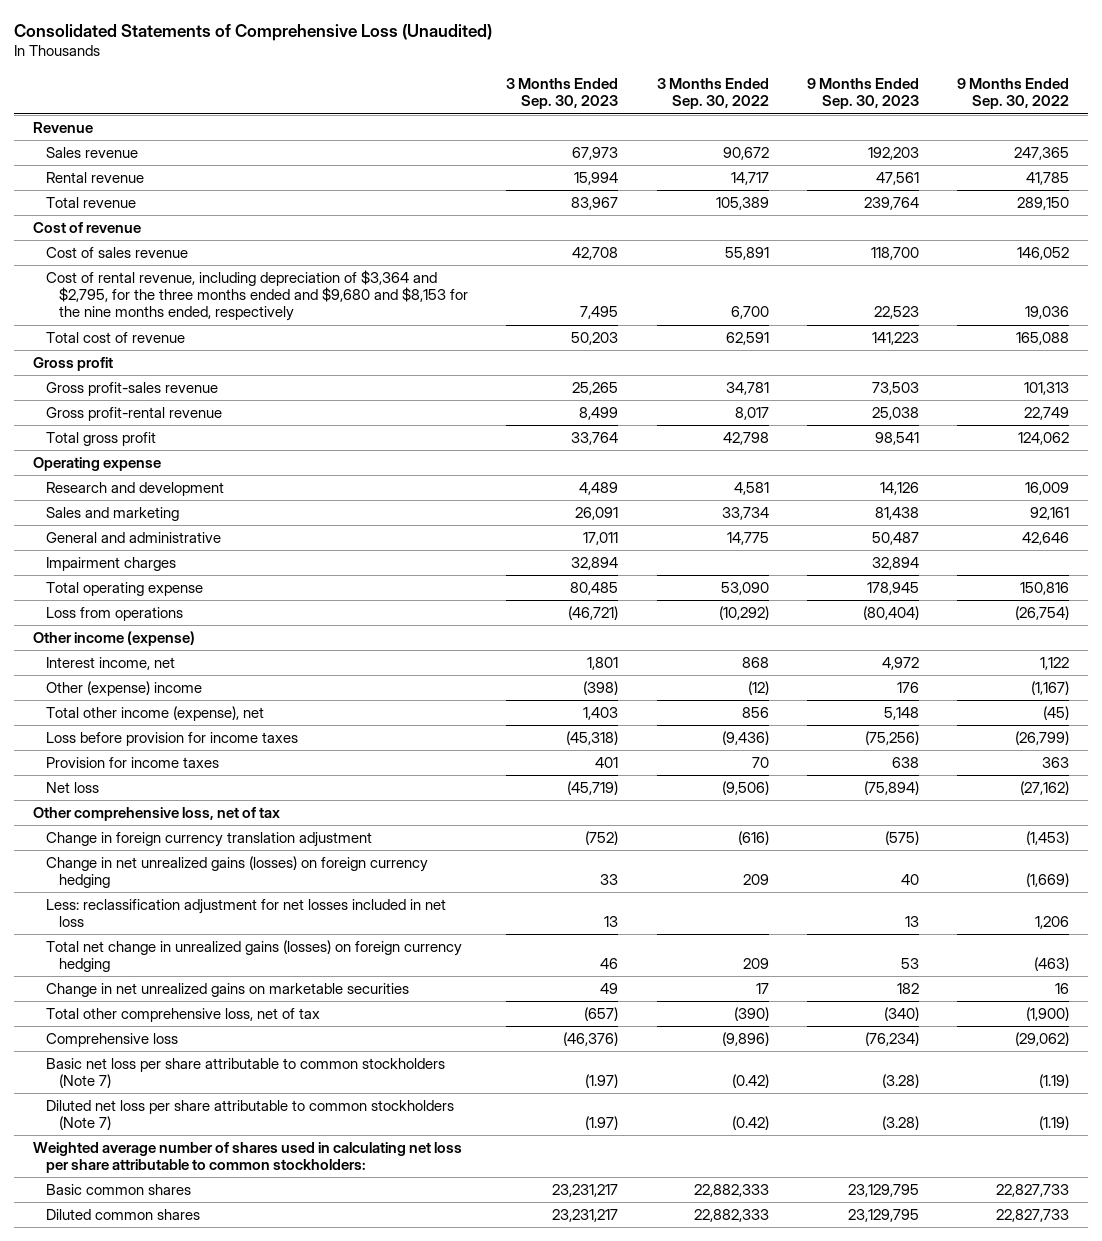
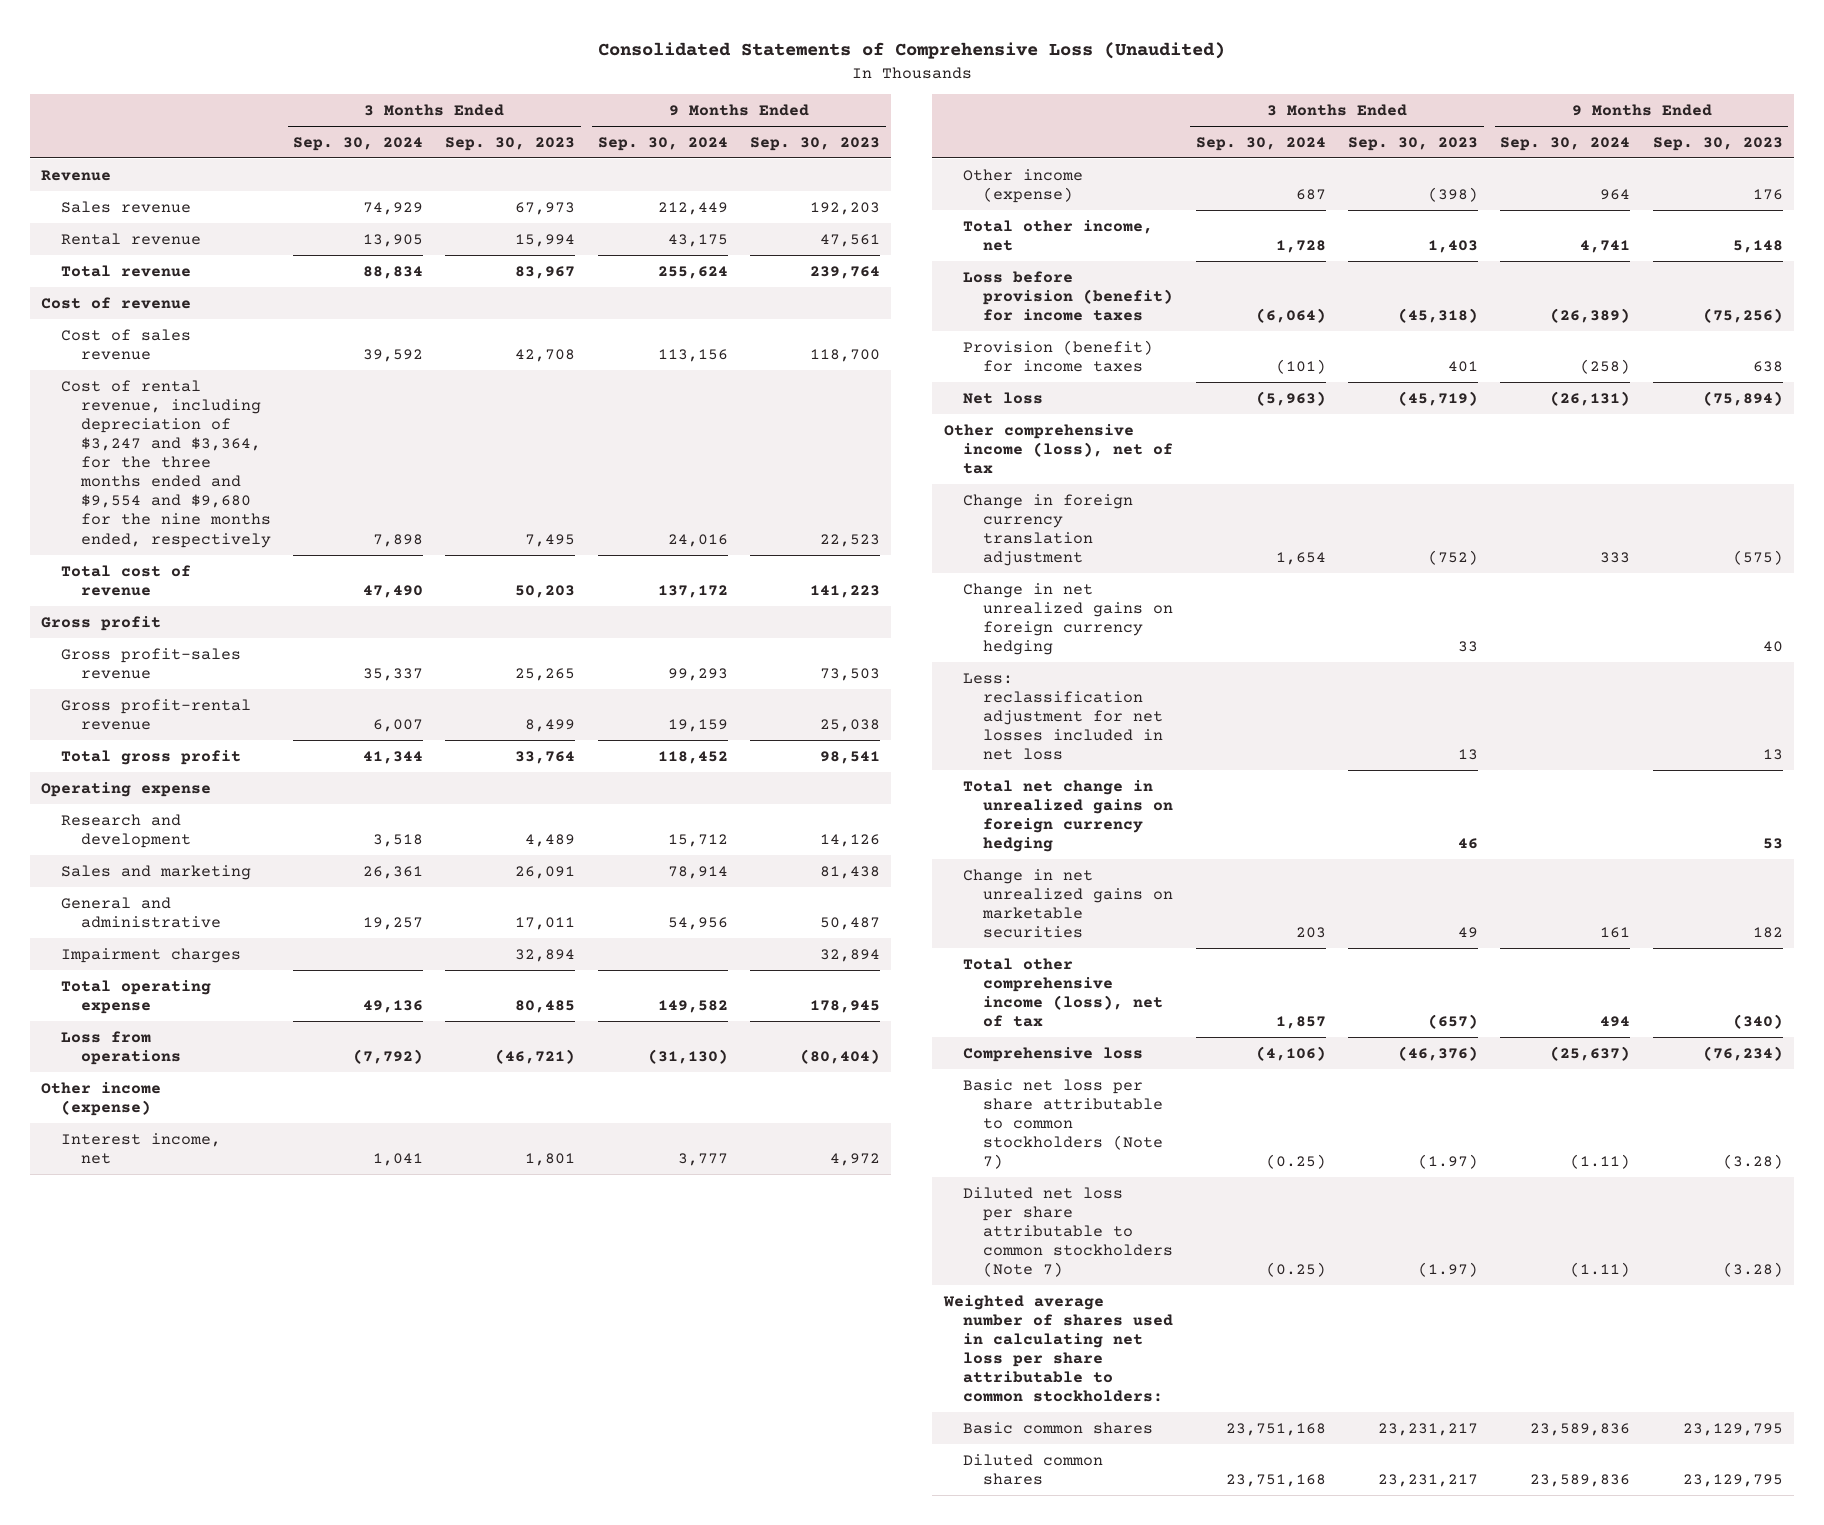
- | 3 Months Ended Sep. 30, 2023 | 3 Months Ended Sep. 30, 2022 | 9 Months Ended Sep. 30, 2023 | 9 Months Ended Sep. 30, 2022
+ | 3 Months Ended Sep. 30, 2024 | 3 Months Ended Sep. 30, 2023 | 9 Months Ended Sep. 30, 2024 | 9 Months Ended Sep. 30, 2023
- Cost of rental revenue, including depreciation of $3,364 and $2,795, for the three months ended and $9,680 and $8,153 for the nine months ended, respectively | 7,495 | 6,700 | 22,523 | 19,036
+ Cost of rental revenue, including depreciation of $3,247 and $3,364, for the three months ended and $9,554 and $9,680 for the nine months ended, respectively | 7,898 | 7,495 | 24,016 | 22,523
- Other (expense) income | (398) | (12) | 176 | (1,167)
- Total other income (expense), net | 1,403 | 856 | 5,148 | (45)
- Loss before provision for income taxes | (45,318) | (9,436) | (75,256) | (26,799)
- Provision for income taxes | 401 | 70 | 638 | 363
+ Other income (expense) | 687 | (398) | 964 | 176
+ Total other income, net | 1,728 | 1,403 | 4,741 | 5,148
+ Loss before provision (benefit) for income taxes | (6,064) | (45,318) | (26,389) | (75,256)
+ Provision (benefit) for income taxes | (101) | 401 | (258) | 638
- Other comprehensive loss, net of tax
+ Other comprehensive income (loss), net of tax
- Change in net unrealized gains (losses) on foreign currency hedging | 33 | 209 | 40 | (1,669)
+ Change in net unrealized gains on foreign currency hedging | | 33 | | 40
- Total net change in unrealized gains (losses) on foreign currency hedging | 46 | 209 | 53 | (463)
+ Total net change in unrealized gains on foreign currency hedging | | 46 | | 53
- Total other comprehensive loss, net of tax | (657) | (390) | (340) | (1,900)
+ Total other comprehensive income (loss), net of tax | 1,857 | (657) | 494 | (340)

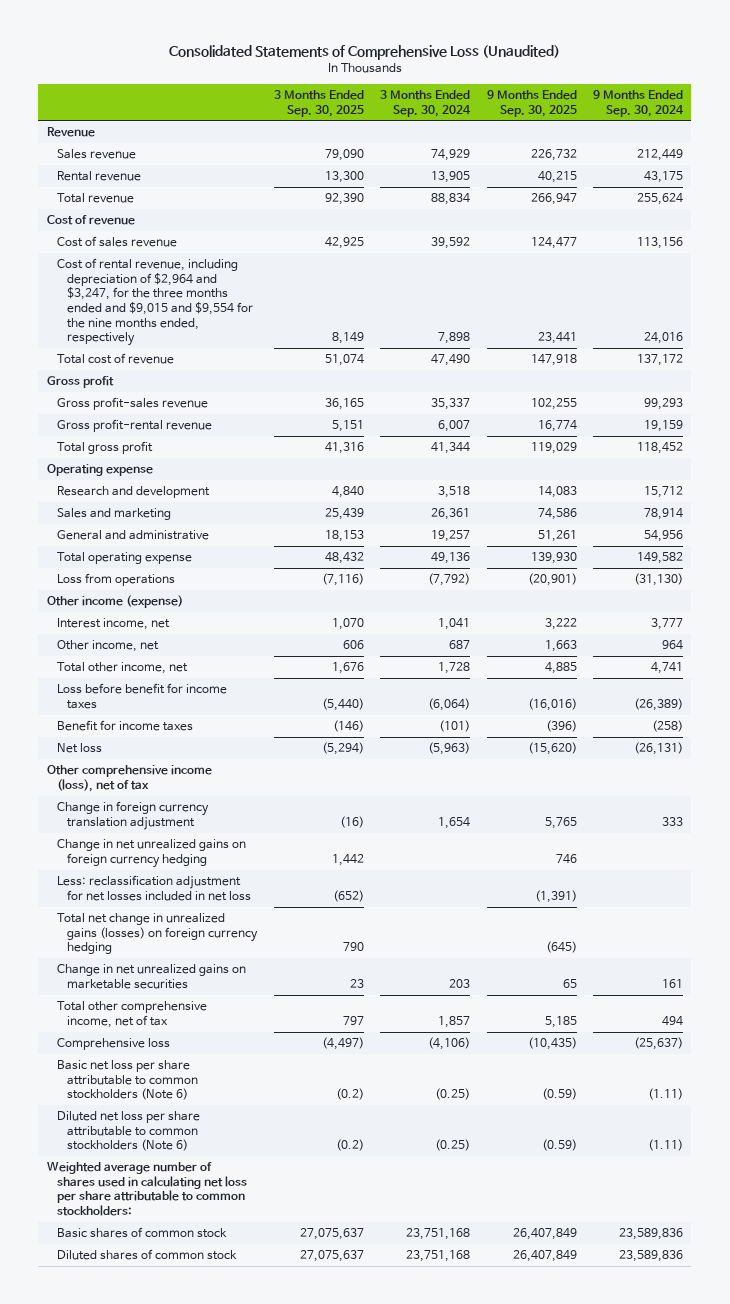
- | 3 Months Ended Sep. 30, 2024 | 3 Months Ended Sep. 30, 2023 | 9 Months Ended Sep. 30, 2024 | 9 Months Ended Sep. 30, 2023
+ | 3 Months Ended Sep. 30, 2025 | 3 Months Ended Sep. 30, 2024 | 9 Months Ended Sep. 30, 2025 | 9 Months Ended Sep. 30, 2024
- Cost of rental revenue, including depreciation of $3,247 and $3,364, for the three months ended and $9,554 and $9,680 for the nine months ended, respectively | 7,898 | 7,495 | 24,016 | 22,523
+ Cost of rental revenue, including depreciation of $2,964 and $3,247, for the three months ended and $9,015 and $9,554 for the nine months ended, respectively | 8,149 | 7,898 | 23,441 | 24,016
- Impairment charges | | 32,894 | | 32,894
- Other income (expense) | 687 | (398) | 964 | 176
+ Other income, net | 606 | 687 | 1,663 | 964
- Loss before provision (benefit) for income taxes | (6,064) | (45,318) | (26,389) | (75,256)
- Provision (benefit) for income taxes | (101) | 401 | (258) | 638
+ Loss before benefit for income taxes | (5,440) | (6,064) | (16,016) | (26,389)
+ Benefit for income taxes | (146) | (101) | (396) | (258)
- Total net change in unrealized gains on foreign currency hedging | | 46 | | 53
+ Total net change in unrealized gains (losses) on foreign currency hedging | 790 | | (645) |
- Total other comprehensive income (loss), net of tax | 1,857 | (657) | 494 | (340)
+ Total other comprehensive income, net of tax | 797 | 1,857 | 5,185 | 494
- Basic net loss per share attributable to common stockholders (Note 7) | (0.25) | (1.97) | (1.11) | (3.28)
- Diluted net loss per share attributable to common stockholders (Note 7) | (0.25) | (1.97) | (1.11) | (3.28)
+ Basic net loss per share attributable to common stockholders (Note 6) | (0.2) | (0.25) | (0.59) | (1.11)
+ Diluted net loss per share attributable to common stockholders (Note 6) | (0.2) | (0.25) | (0.59) | (1.11)
- Basic common shares | 23,751,168 | 23,231,217 | 23,589,836 | 23,129,795
- Diluted common shares | 23,751,168 | 23,231,217 | 23,589,836 | 23,129,795
+ Basic shares of common stock | 27,075,637 | 23,751,168 | 26,407,849 | 23,589,836
+ Diluted shares of common stock | 27,075,637 | 23,751,168 | 26,407,849 | 23,589,836

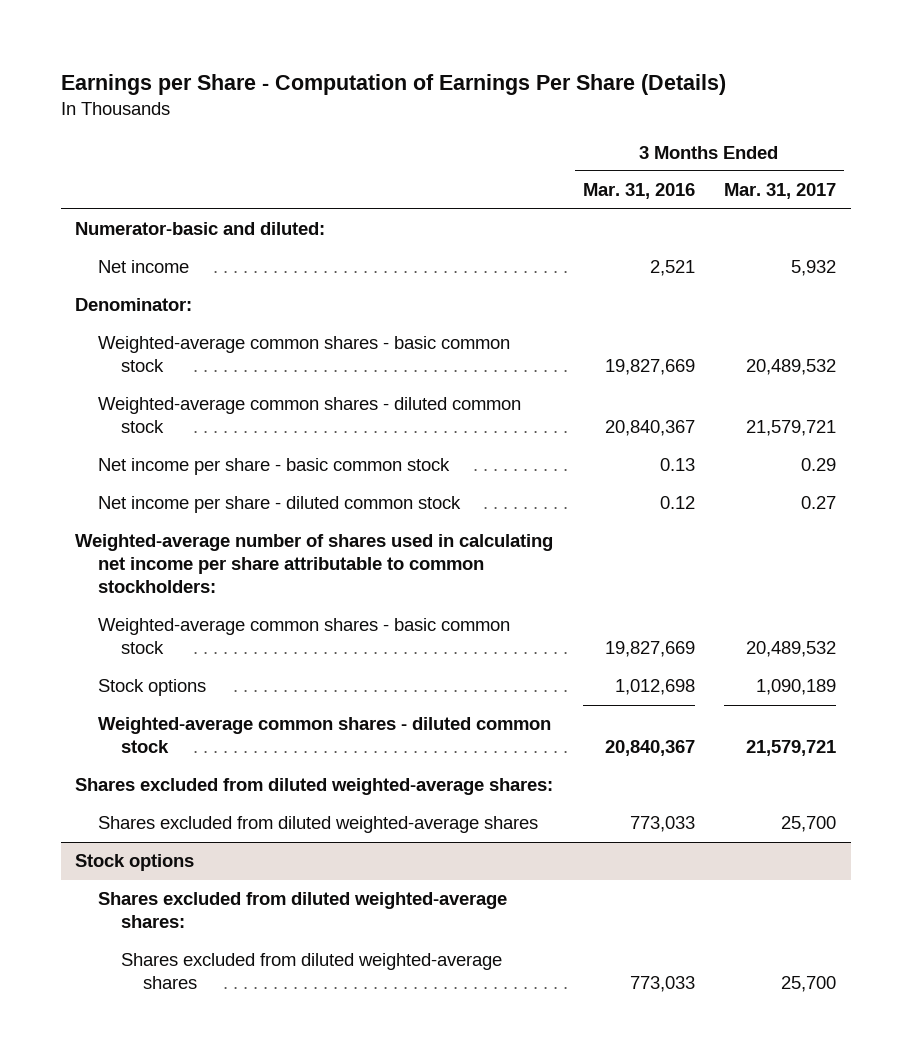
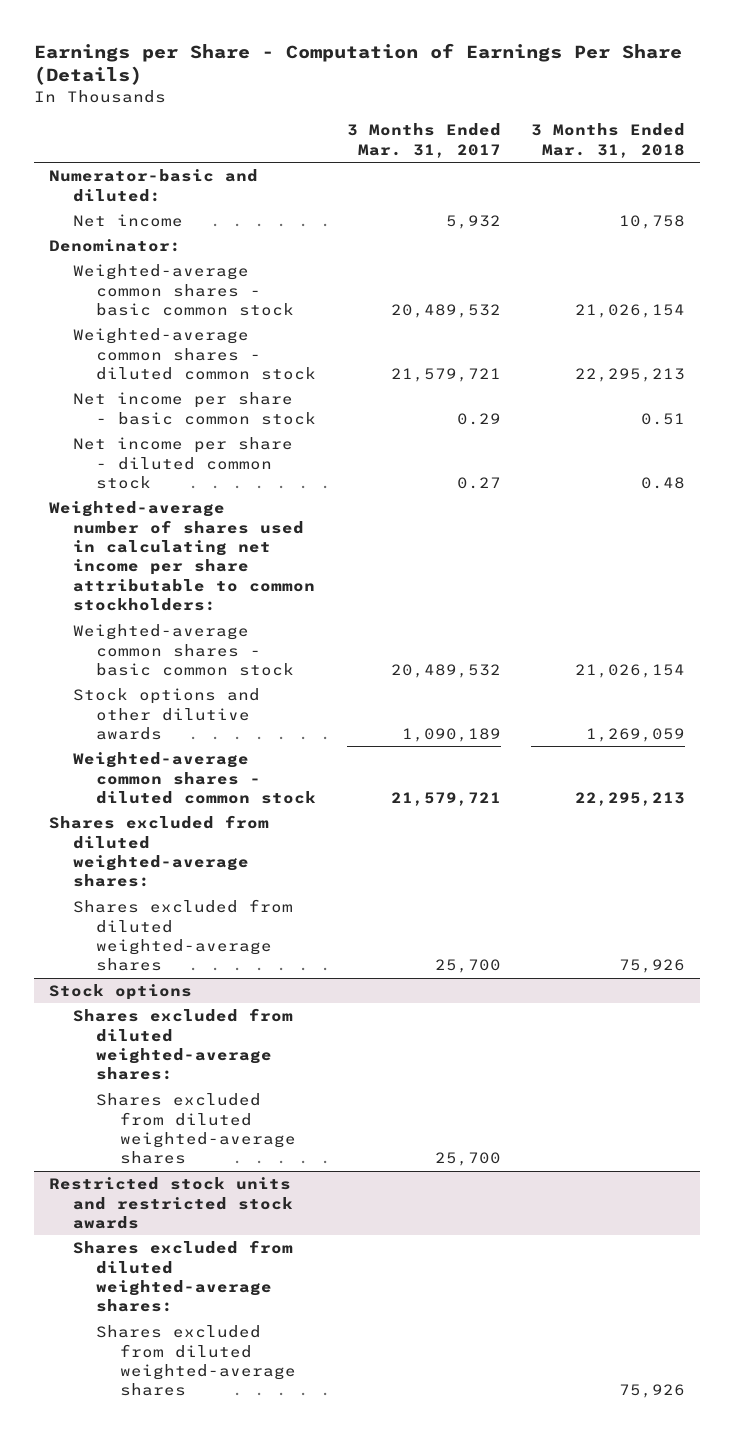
- | 3 Months Ended Mar. 31, 2016 | 3 Months Ended Mar. 31, 2017
+ | 3 Months Ended Mar. 31, 2017 | 3 Months Ended Mar. 31, 2018
- Stock options | 1,012,698 | 1,090,189
+ Stock options and other dilutive awards | 1,090,189 | 1,269,059
+ Restricted stock units and restricted stock awards
+ Shares excluded from diluted weighted-average shares:
+ Shares excluded from diluted weighted-average shares | | 75,926

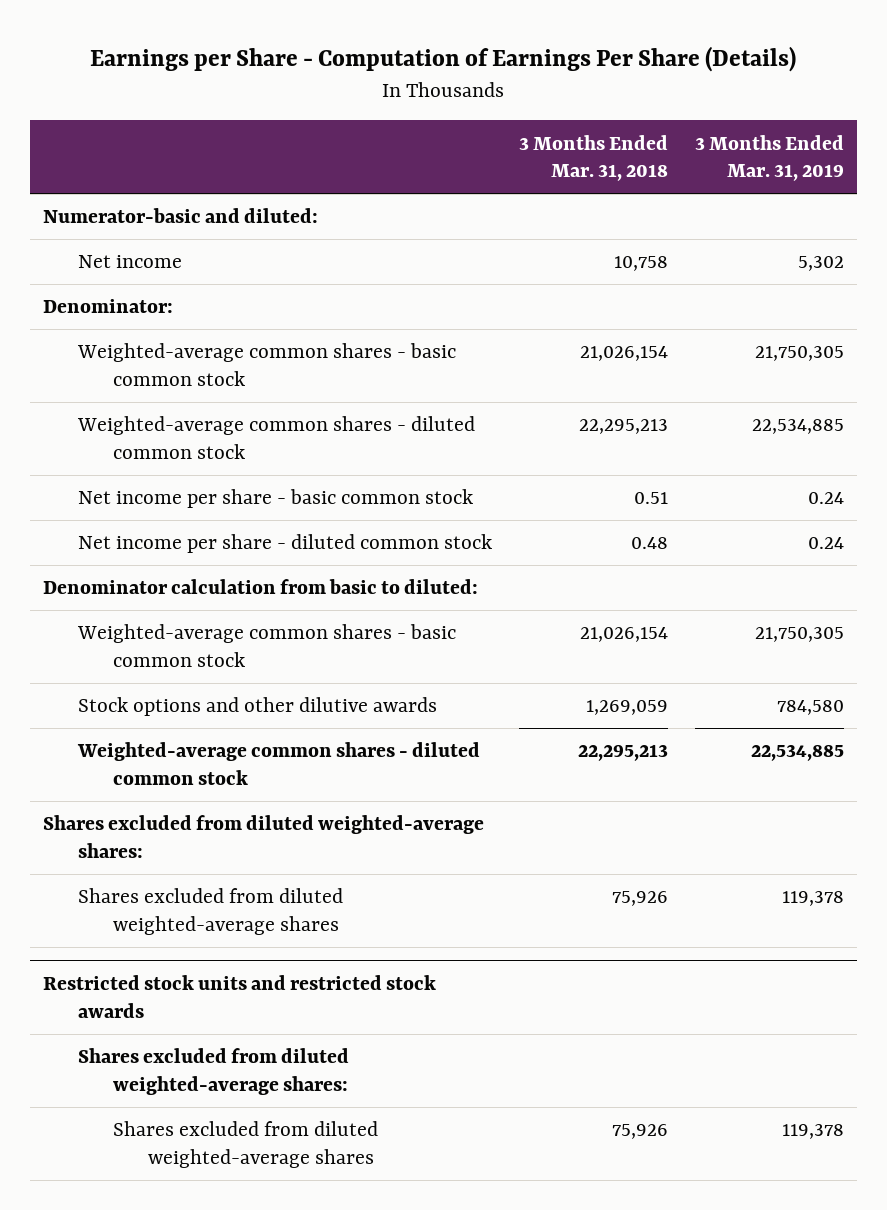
- | 3 Months Ended Mar. 31, 2017 | 3 Months Ended Mar. 31, 2018
+ | 3 Months Ended Mar. 31, 2018 | 3 Months Ended Mar. 31, 2019
- Weighted-average number of shares used in calculating net income per share attributable to common stockholders:
+ Denominator calculation from basic to diluted:
- Stock options
- Shares excluded from diluted weighted-average shares:
- Shares excluded from diluted weighted-average shares | 25,700 |

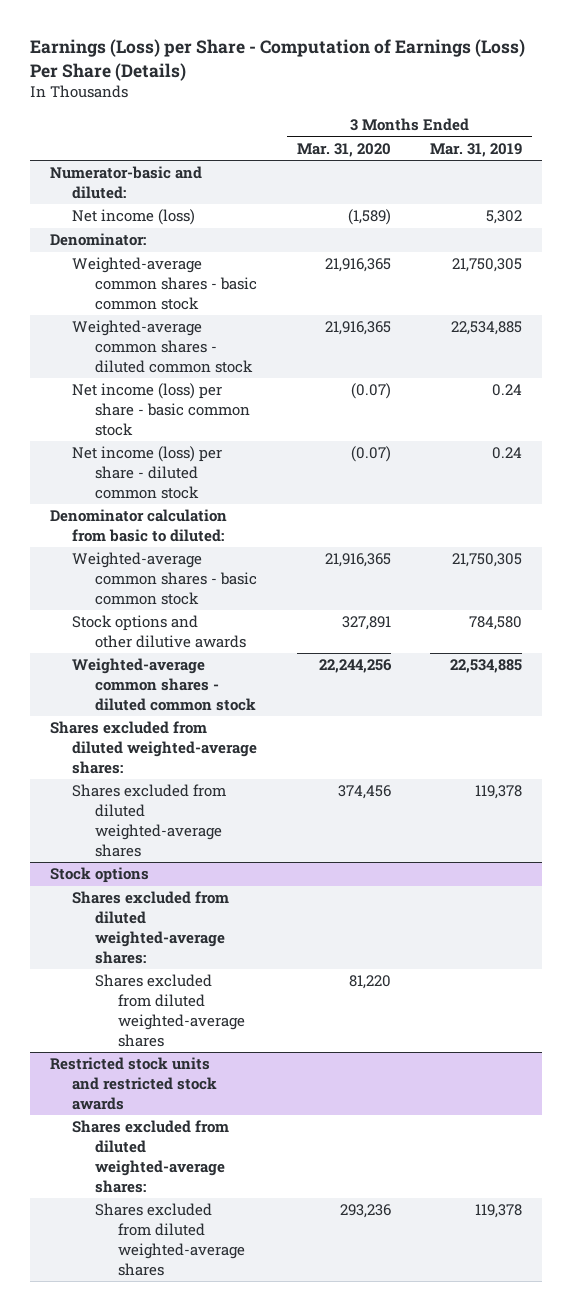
- Earnings per Share - Computation of Earnings Per Share (Details)
+ Earnings (Loss) per Share - Computation of Earnings (Loss) Per Share (Details)
- | 3 Months Ended Mar. 31, 2018 | 3 Months Ended Mar. 31, 2019
+ | 3 Months Ended Mar. 31, 2020 | 3 Months Ended Mar. 31, 2019
- Net income | 10,758 | 5,302
+ Net income (loss) | (1,589) | 5,302
- Net income per share - basic common stock | 0.51 | 0.24
- Net income per share - diluted common stock | 0.48 | 0.24
+ Net income (loss) per share - basic common stock | (0.07) | 0.24
+ Net income (loss) per share - diluted common stock | (0.07) | 0.24
+ Stock options
+ Shares excluded from diluted weighted-average shares:
+ Shares excluded from diluted weighted-average shares | 81,220 |

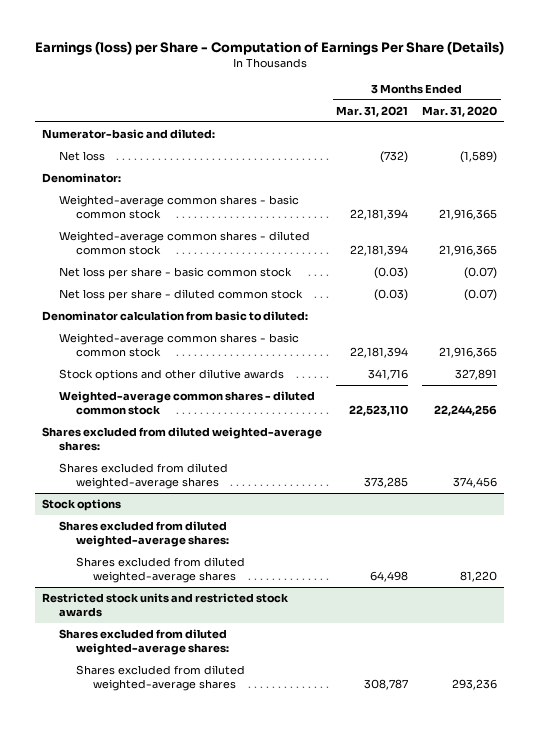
- Earnings (Loss) per Share - Computation of Earnings (Loss) Per Share (Details)
+ Earnings (loss) per Share - Computation of Earnings Per Share (Details)
- | 3 Months Ended Mar. 31, 2020 | 3 Months Ended Mar. 31, 2019
+ | 3 Months Ended Mar. 31, 2021 | 3 Months Ended Mar. 31, 2020
- Net income (loss) | (1,589) | 5,302
+ Net loss | (732) | (1,589)
- Net income (loss) per share - basic common stock | (0.07) | 0.24
- Net income (loss) per share - diluted common stock | (0.07) | 0.24
+ Net loss per share - basic common stock | (0.03) | (0.07)
+ Net loss per share - diluted common stock | (0.03) | (0.07)

